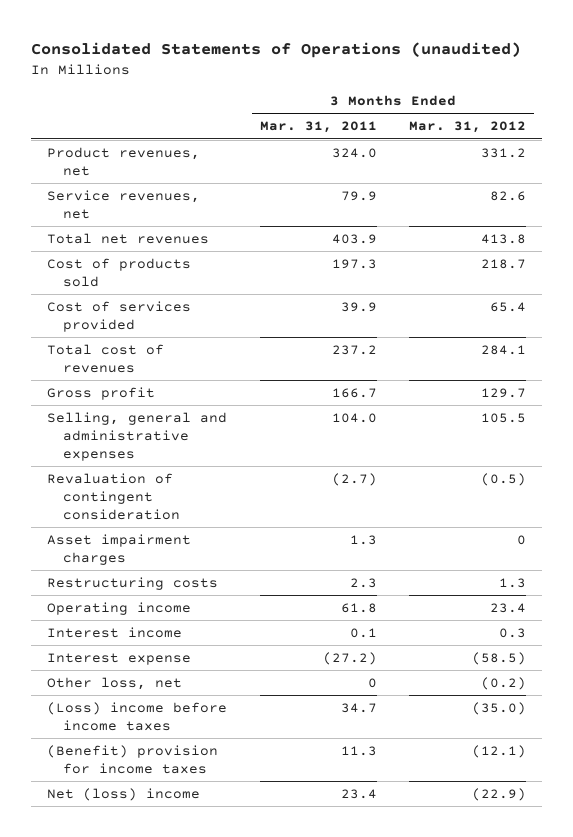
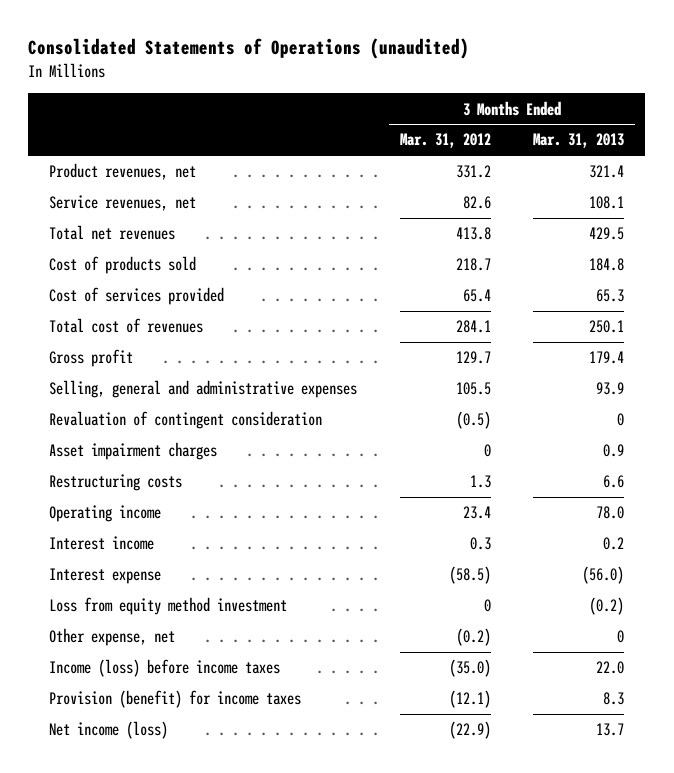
- | 3 Months Ended Mar. 31, 2011 | 3 Months Ended Mar. 31, 2012
+ | 3 Months Ended Mar. 31, 2012 | 3 Months Ended Mar. 31, 2013
- Other loss, net | 0 | (0.2)
- (Loss) income before income taxes | 34.7 | (35.0)
- (Benefit) provision for income taxes | 11.3 | (12.1)
- Net (loss) income | 23.4 | (22.9)
+ Loss from equity method investment | 0 | (0.2)
+ Other expense, net | (0.2) | 0
+ Income (loss) before income taxes | (35.0) | 22.0
+ Provision (benefit) for income taxes | (12.1) | 8.3
+ Net income (loss) | (22.9) | 13.7

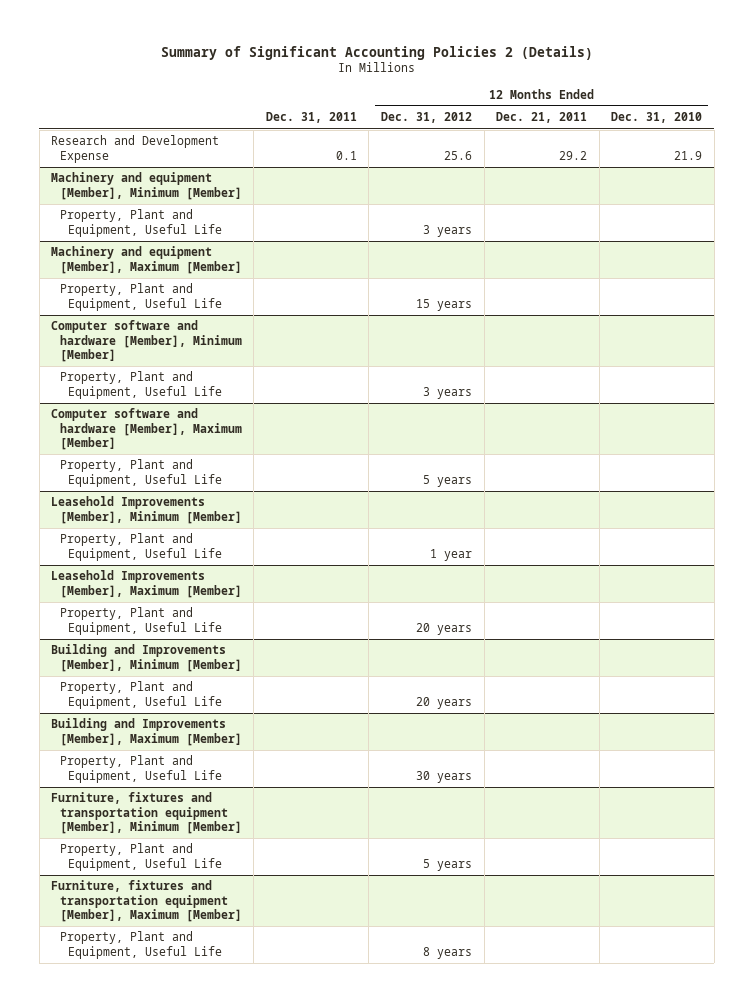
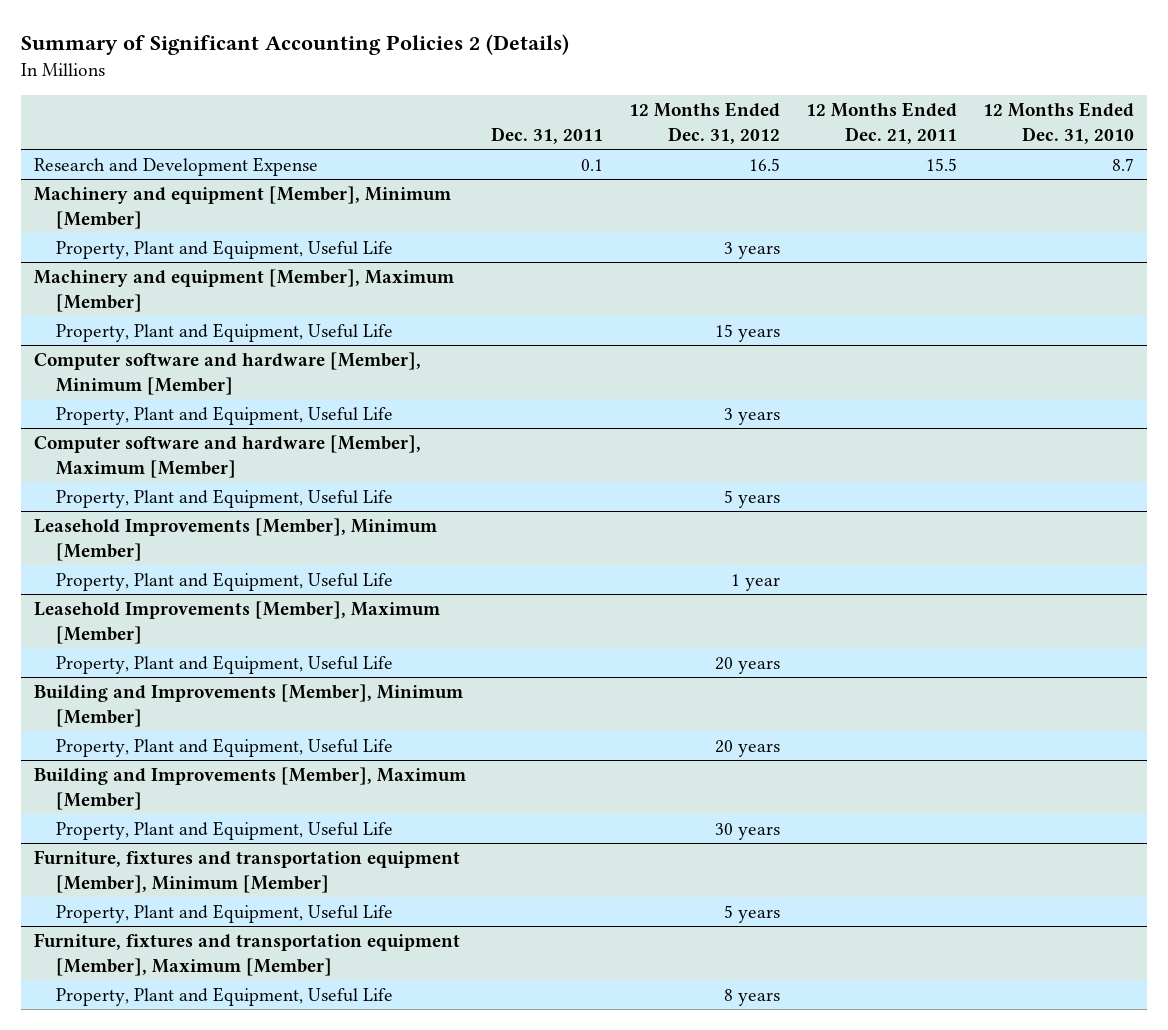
- Research and Development Expense | 0.1 | 25.6 | 29.2 | 21.9
+ Research and Development Expense | 0.1 | 16.5 | 15.5 | 8.7

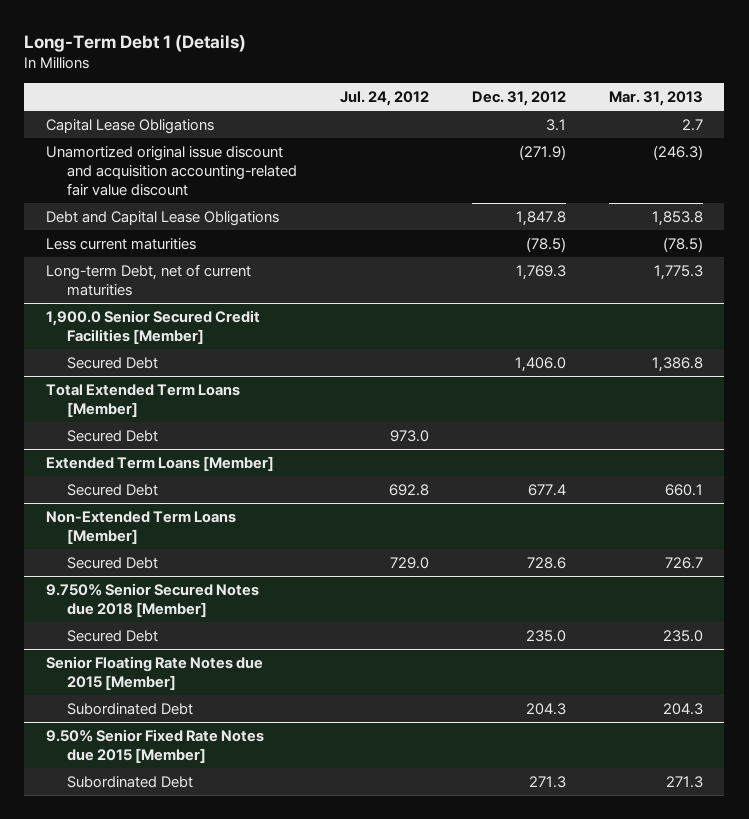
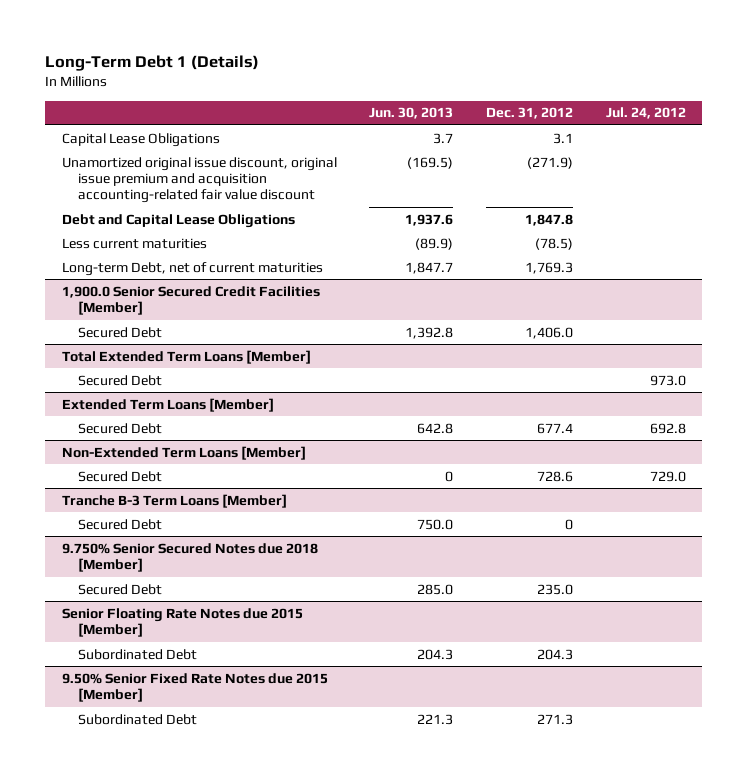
- | Jul. 24, 2012 | Dec. 31, 2012 | Mar. 31, 2013
+ | Jun. 30, 2013 | Dec. 31, 2012 | Jul. 24, 2012
- Unamortized original issue discount and acquisition accounting-related fair value discount | | (271.9) | (246.3)
+ Unamortized original issue discount, original issue premium and acquisition accounting-related fair value discount | (169.5) | (271.9) |
+ Tranche B-3 Term Loans [Member]
+ Secured Debt | 750.0 | 0 |

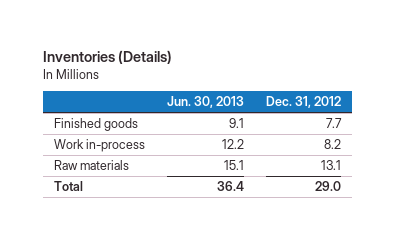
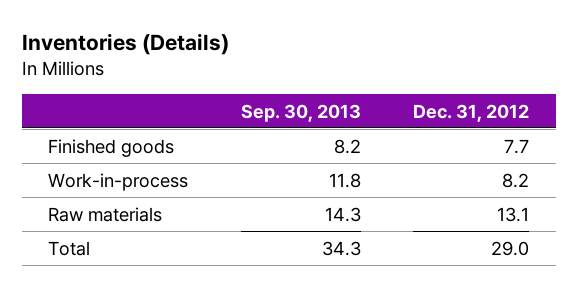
- | Jun. 30, 2013 | Dec. 31, 2012
+ | Sep. 30, 2013 | Dec. 31, 2012
- Work in-process | 12.2 | 8.2
+ Work-in-process | 11.8 | 8.2

